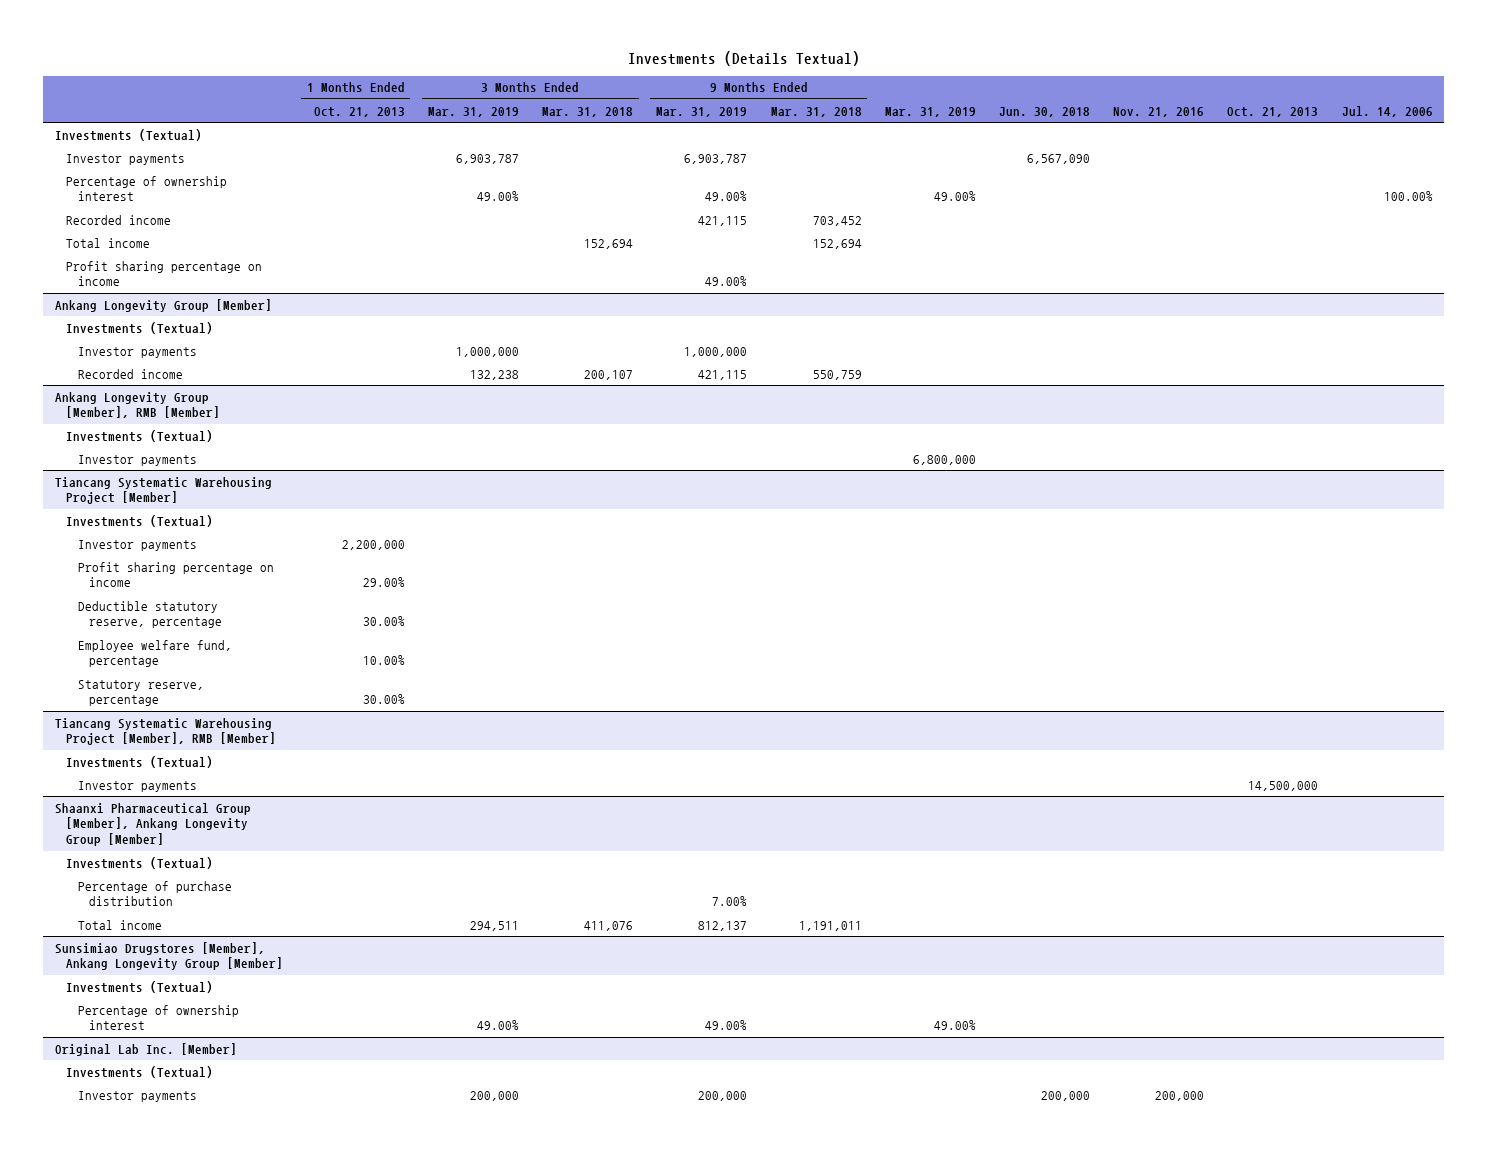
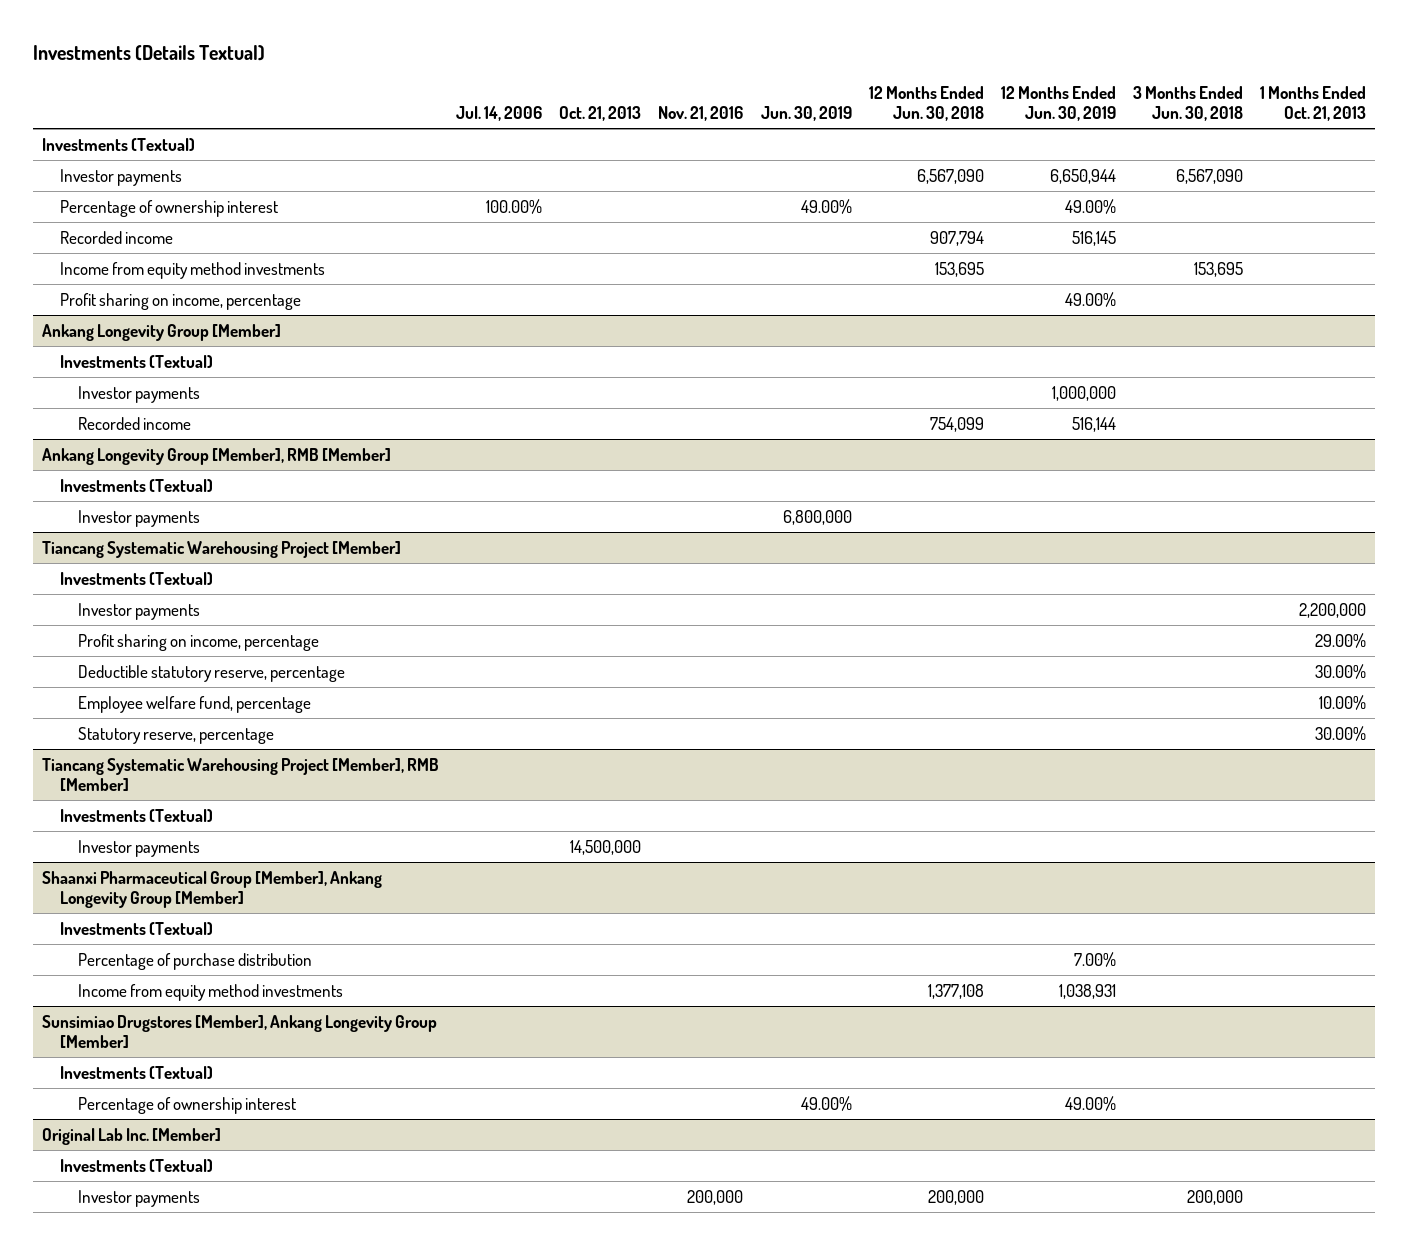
- | 1 Months Ended Oct. 21, 2013 | 3 Months Ended Mar. 31, 2019 | 3 Months Ended Mar. 31, 2018 | 9 Months Ended Mar. 31, 2019 | 9 Months Ended Mar. 31, 2018 | Mar. 31, 2019 | Jun. 30, 2018 | Nov. 21, 2016 | Oct. 21, 2013 | Jul. 14, 2006
+ | Jul. 14, 2006 | Oct. 21, 2013 | Nov. 21, 2016 | Jun. 30, 2019 | 12 Months Ended Jun. 30, 2018 | 12 Months Ended Jun. 30, 2019 | 3 Months Ended Jun. 30, 2018 | 1 Months Ended Oct. 21, 2013
- Total income | | | 152,694 | | 152,694 | | | | |
- Profit sharing percentage on income | | | | 49.00% | | | | | |
+ Income from equity method investments | | | | | 153,695 | | 153,695 |
+ Profit sharing on income, percentage | | | | | | 49.00% | |
@ Tiancang Systematic Warehousing Project [Member]
- Profit sharing percentage on income | 29.00% | | | | | | | | |
+ Profit sharing on income, percentage | | | | | | | | 29.00%
@ Shaanxi Pharmaceutical Group [Member], Ankang Longevity Group [Member]
- Total income | | 294,511 | 411,076 | 812,137 | 1,191,011 | | | | |
+ Income from equity method investments | | | | | 1,377,108 | 1,038,931 | |

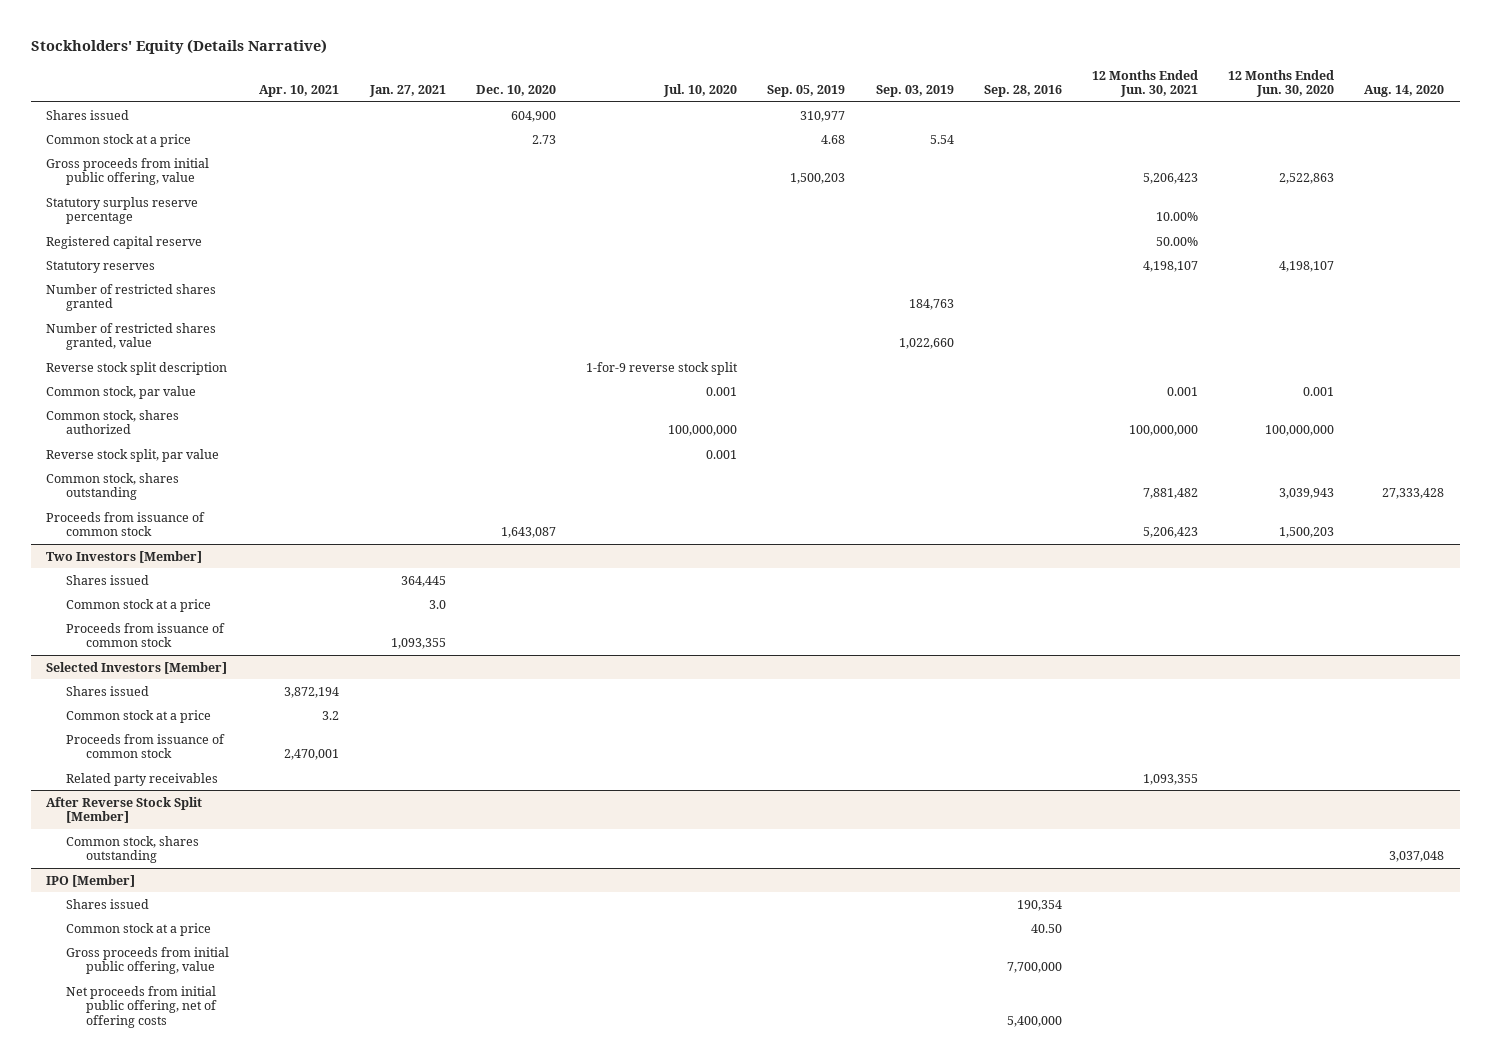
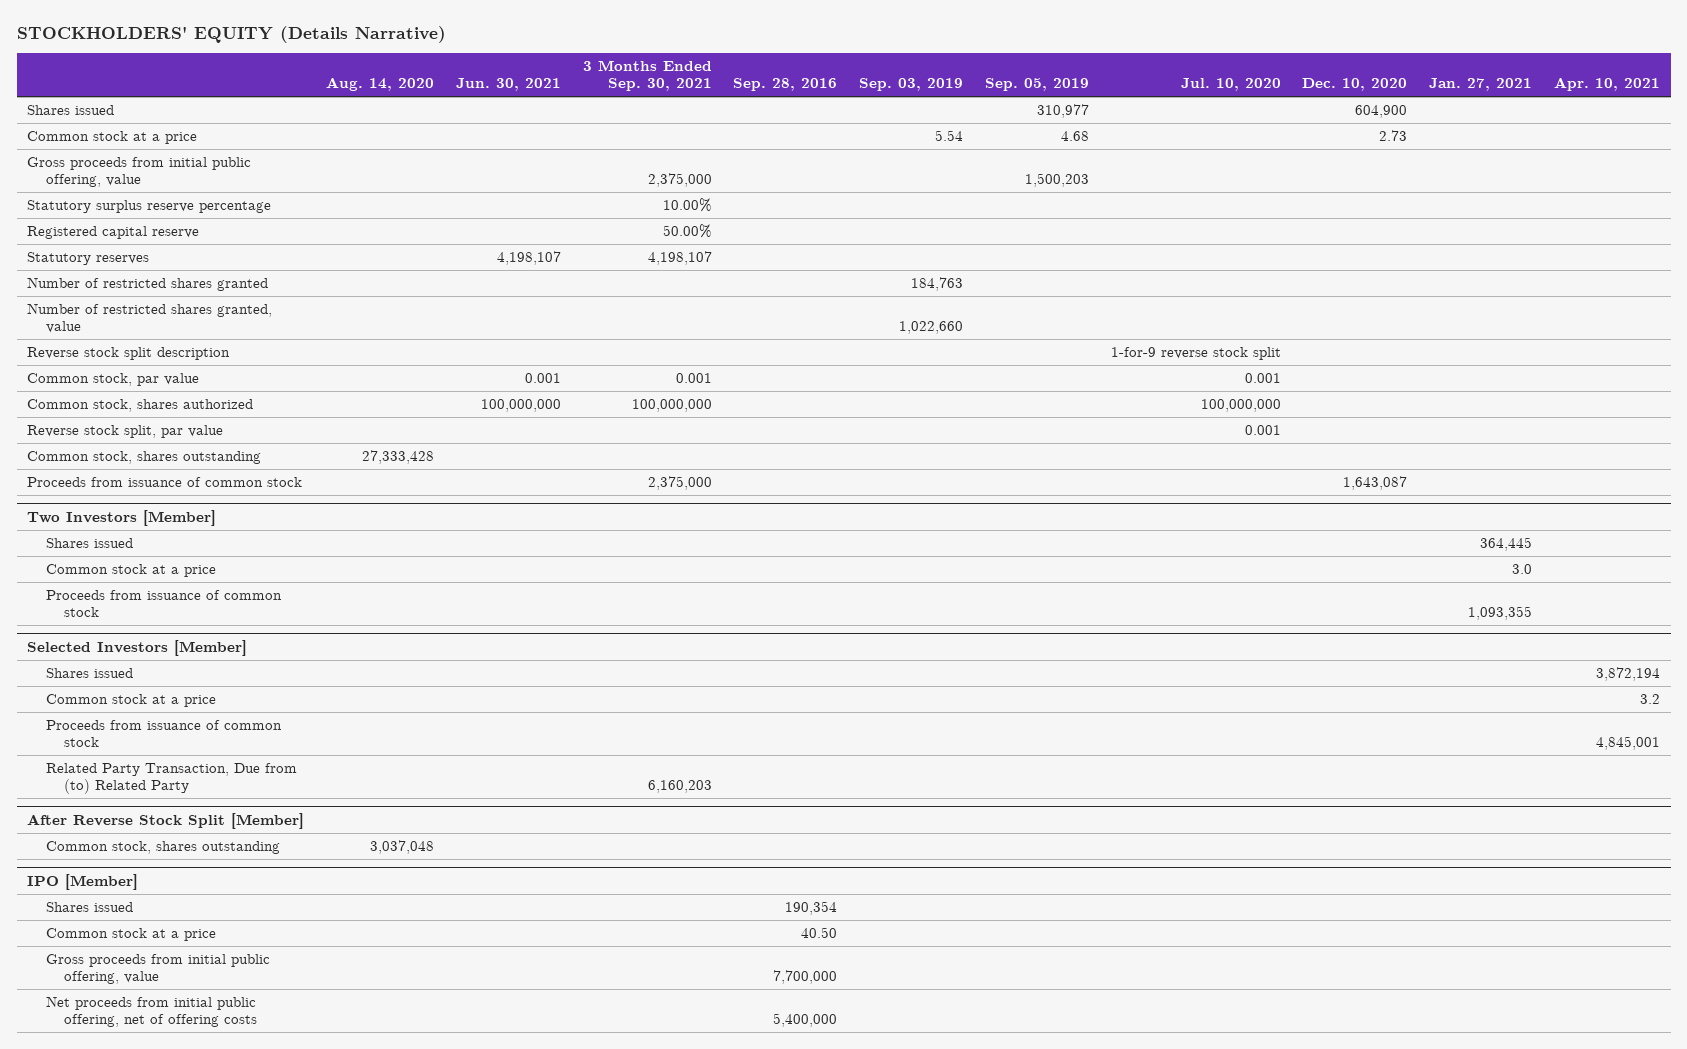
- Stockholders' Equity (Details Narrative)
+ STOCKHOLDERS' EQUITY (Details Narrative)
- | Apr. 10, 2021 | Jan. 27, 2021 | Dec. 10, 2020 | Jul. 10, 2020 | Sep. 05, 2019 | Sep. 03, 2019 | Sep. 28, 2016 | 12 Months Ended Jun. 30, 2021 | 12 Months Ended Jun. 30, 2020 | Aug. 14, 2020
+ | Aug. 14, 2020 | Jun. 30, 2021 | 3 Months Ended Sep. 30, 2021 | Sep. 28, 2016 | Sep. 03, 2019 | Sep. 05, 2019 | Jul. 10, 2020 | Dec. 10, 2020 | Jan. 27, 2021 | Apr. 10, 2021
@ Selected Investors [Member]
- Proceeds from issuance of common stock | 2,470,001 | | | | | | | | |
- Related party receivables | | | | | | | | 1,093,355 | |
+ Proceeds from issuance of common stock | | | | | | | | | | 4,845,001
+ Related Party Transaction, Due from (to) Related Party | | | 6,160,203 | | | | | | |

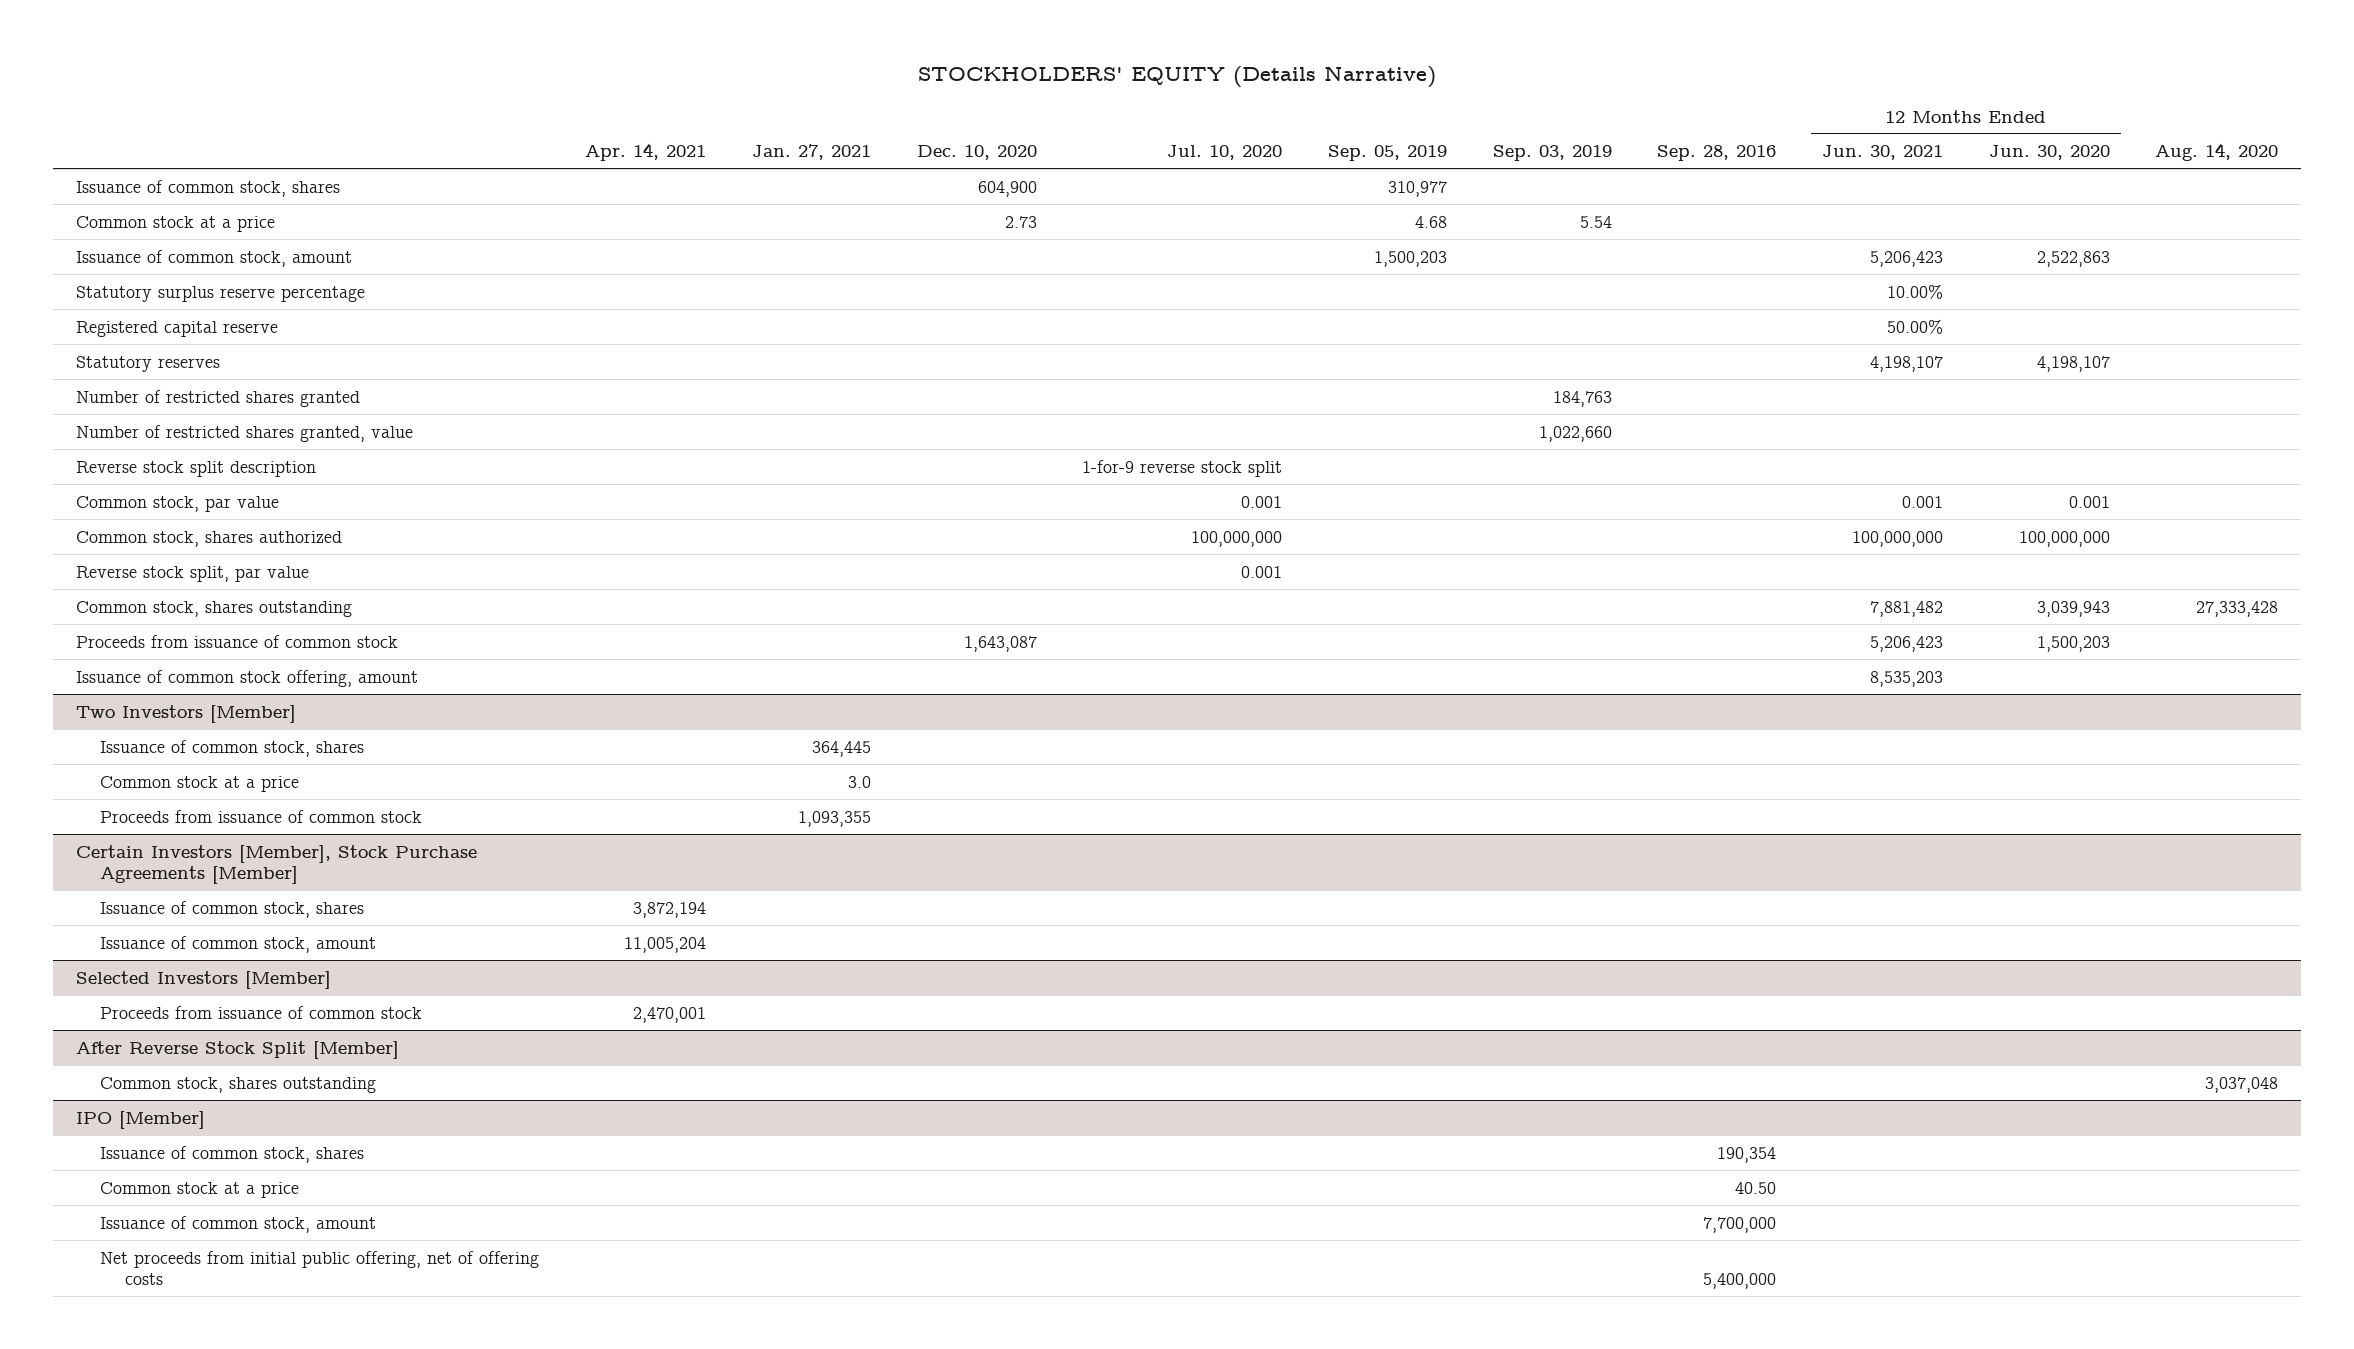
- | Aug. 14, 2020 | Jun. 30, 2021 | 3 Months Ended Sep. 30, 2021 | Sep. 28, 2016 | Sep. 03, 2019 | Sep. 05, 2019 | Jul. 10, 2020 | Dec. 10, 2020 | Jan. 27, 2021 | Apr. 10, 2021
+ | Apr. 14, 2021 | Jan. 27, 2021 | Dec. 10, 2020 | Jul. 10, 2020 | Sep. 05, 2019 | Sep. 03, 2019 | Sep. 28, 2016 | 12 Months Ended Jun. 30, 2021 | 12 Months Ended Jun. 30, 2020 | Aug. 14, 2020
- Shares issued | | | | | | 310,977 | | 604,900 | |
+ Issuance of common stock, shares | | | 604,900 | | 310,977 | | | | |
- Gross proceeds from initial public offering, value | | | 2,375,000 | | | 1,500,203 | | | |
+ Issuance of common stock, amount | | | | | 1,500,203 | | | 5,206,423 | 2,522,863 |
+ Issuance of common stock offering, amount | | | | | | | | 8,535,203 | |
@ Two Investors [Member]
- Shares issued | | | | | | | | | 364,445 |
+ Issuance of common stock, shares | | 364,445 | | | | | | | |
+ Certain Investors [Member], Stock Purchase Agreements [Member]
+ Issuance of common stock, shares | 3,872,194 | | | | | | | | |
+ Issuance of common stock, amount | 11,005,204 | | | | | | | | |
@ Selected Investors [Member]
- Shares issued | | | | | | | | | | 3,872,194
- Common stock at a price | | | | | | | | | | 3.2
- Related Party Transaction, Due from (to) Related Party | | | 6,160,203 | | | | | | |
@ IPO [Member]
- Shares issued | | | | 190,354 | | | | | |
+ Issuance of common stock, shares | | | | | | | 190,354 | | |
- Gross proceeds from initial public offering, value | | | | 7,700,000 | | | | | |
+ Issuance of common stock, amount | | | | | | | 7,700,000 | | |

